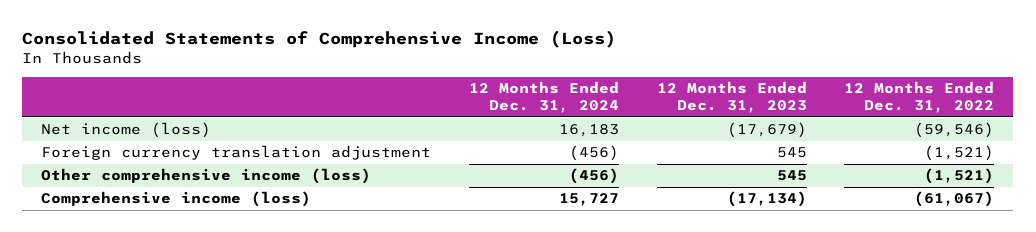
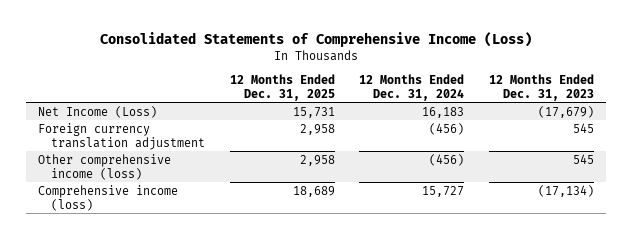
- | 12 Months Ended Dec. 31, 2024 | 12 Months Ended Dec. 31, 2023 | 12 Months Ended Dec. 31, 2022
+ | 12 Months Ended Dec. 31, 2025 | 12 Months Ended Dec. 31, 2024 | 12 Months Ended Dec. 31, 2023
- Net income (loss) | 16,183 | (17,679) | (59,546)
+ Net Income (Loss) | 15,731 | 16,183 | (17,679)

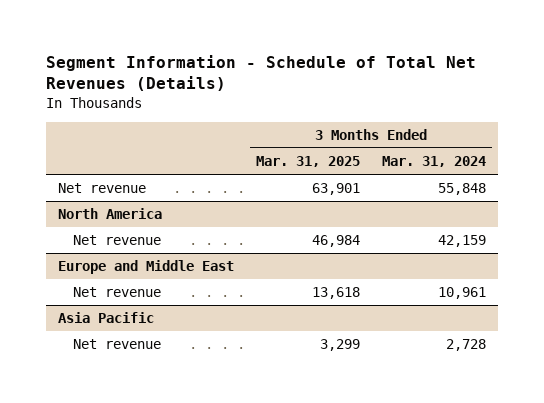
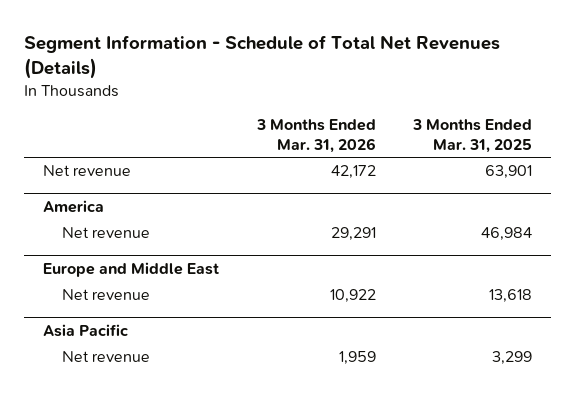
- | 3 Months Ended Mar. 31, 2025 | 3 Months Ended Mar. 31, 2024
+ | 3 Months Ended Mar. 31, 2026 | 3 Months Ended Mar. 31, 2025
- North America
+ America

